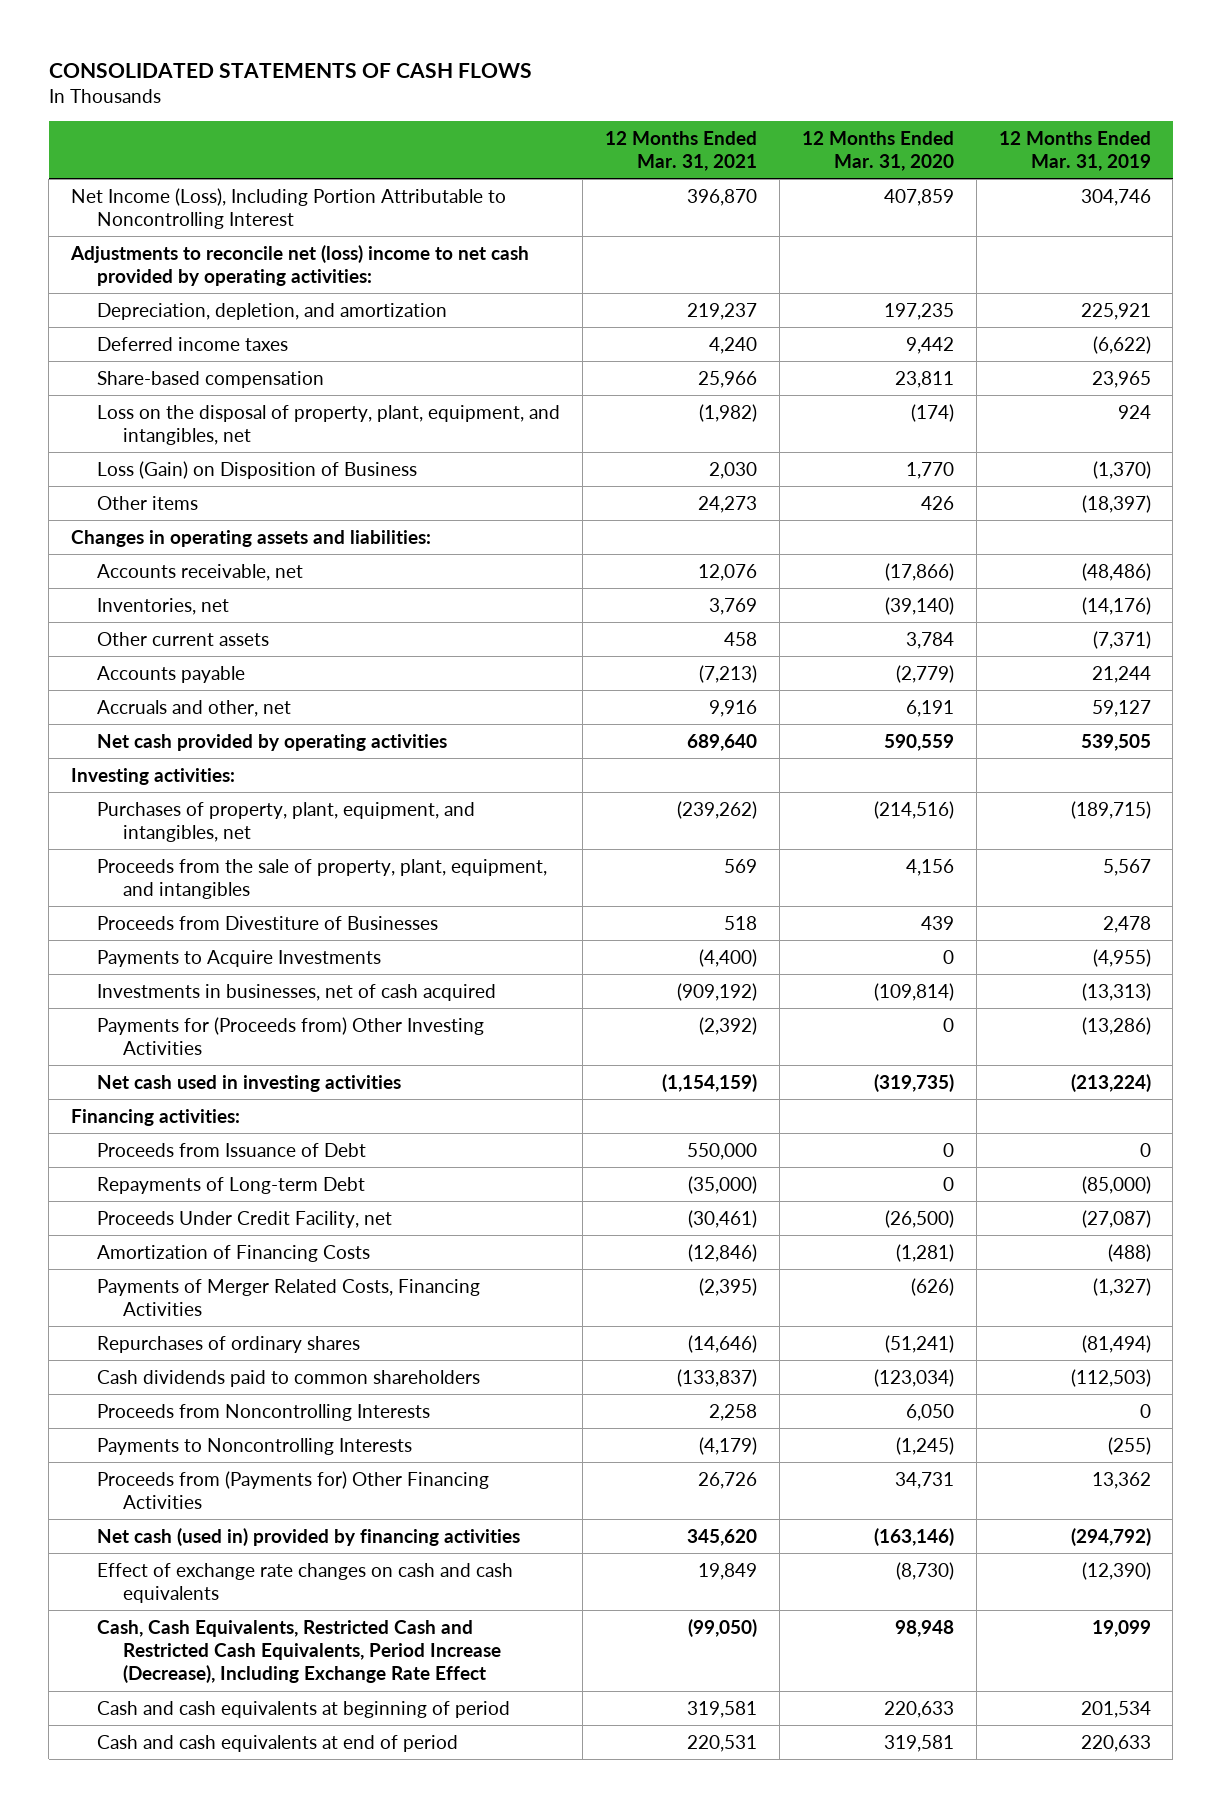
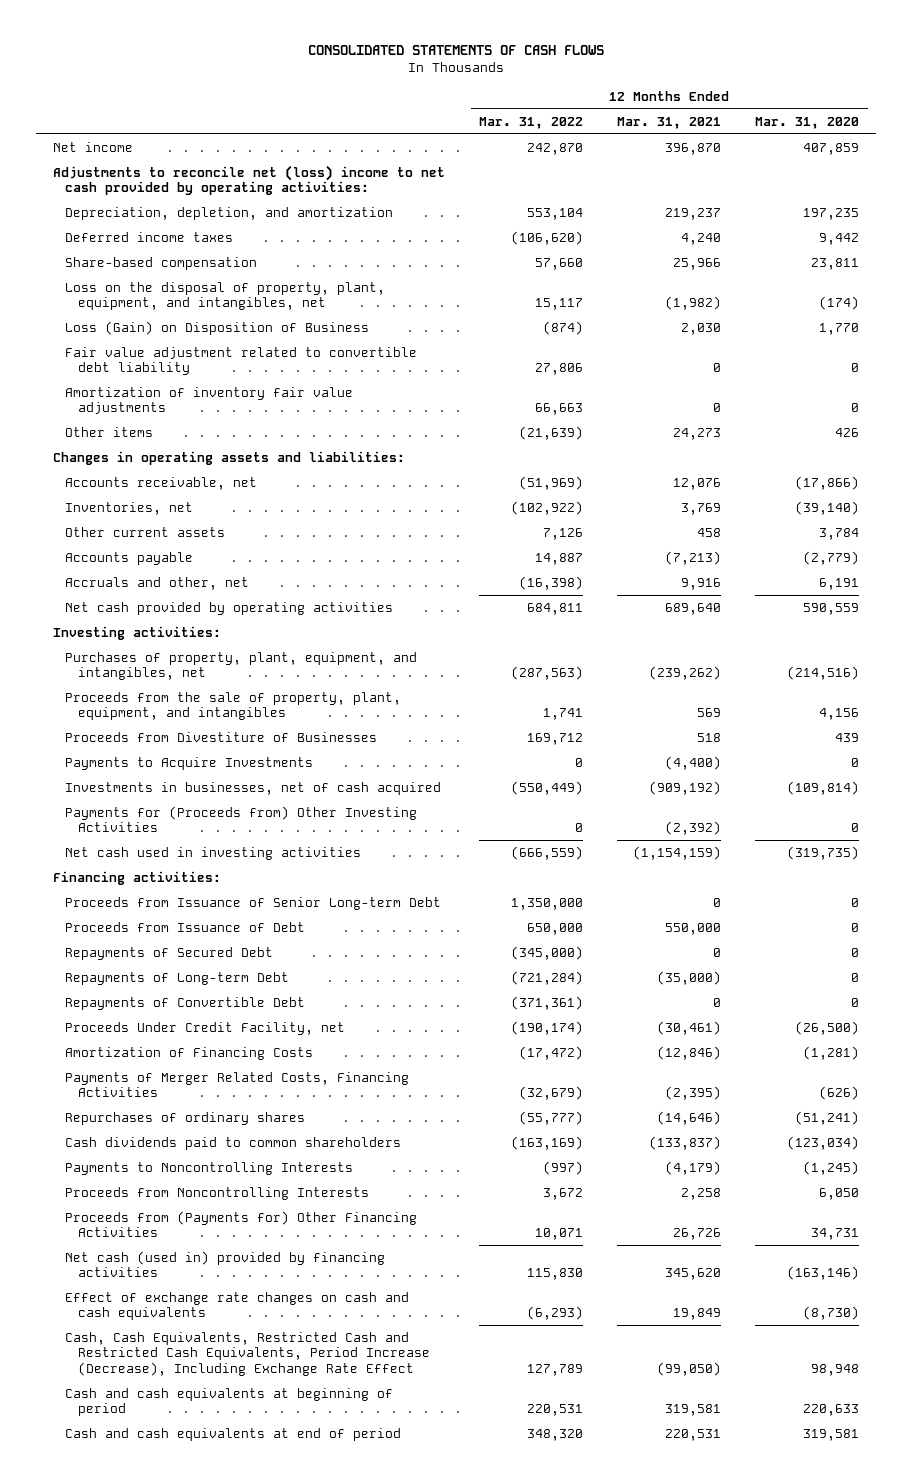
- | 12 Months Ended Mar. 31, 2021 | 12 Months Ended Mar. 31, 2020 | 12 Months Ended Mar. 31, 2019
+ | 12 Months Ended Mar. 31, 2022 | 12 Months Ended Mar. 31, 2021 | 12 Months Ended Mar. 31, 2020
- Net Income (Loss), Including Portion Attributable to Noncontrolling Interest | 396,870 | 407,859 | 304,746
+ Net income | 242,870 | 396,870 | 407,859
+ Fair value adjustment related to convertible debt liability | 27,806 | 0 | 0
+ Amortization of inventory fair value adjustments | 66,663 | 0 | 0
+ Proceeds from Issuance of Senior Long-term Debt | 1,350,000 | 0 | 0
+ Repayments of Secured Debt | (345,000) | 0 | 0
+ Repayments of Convertible Debt | (371,361) | 0 | 0
moved down: Proceeds from Noncontrolling Interests | 3,672 | 2,258 | 6,050

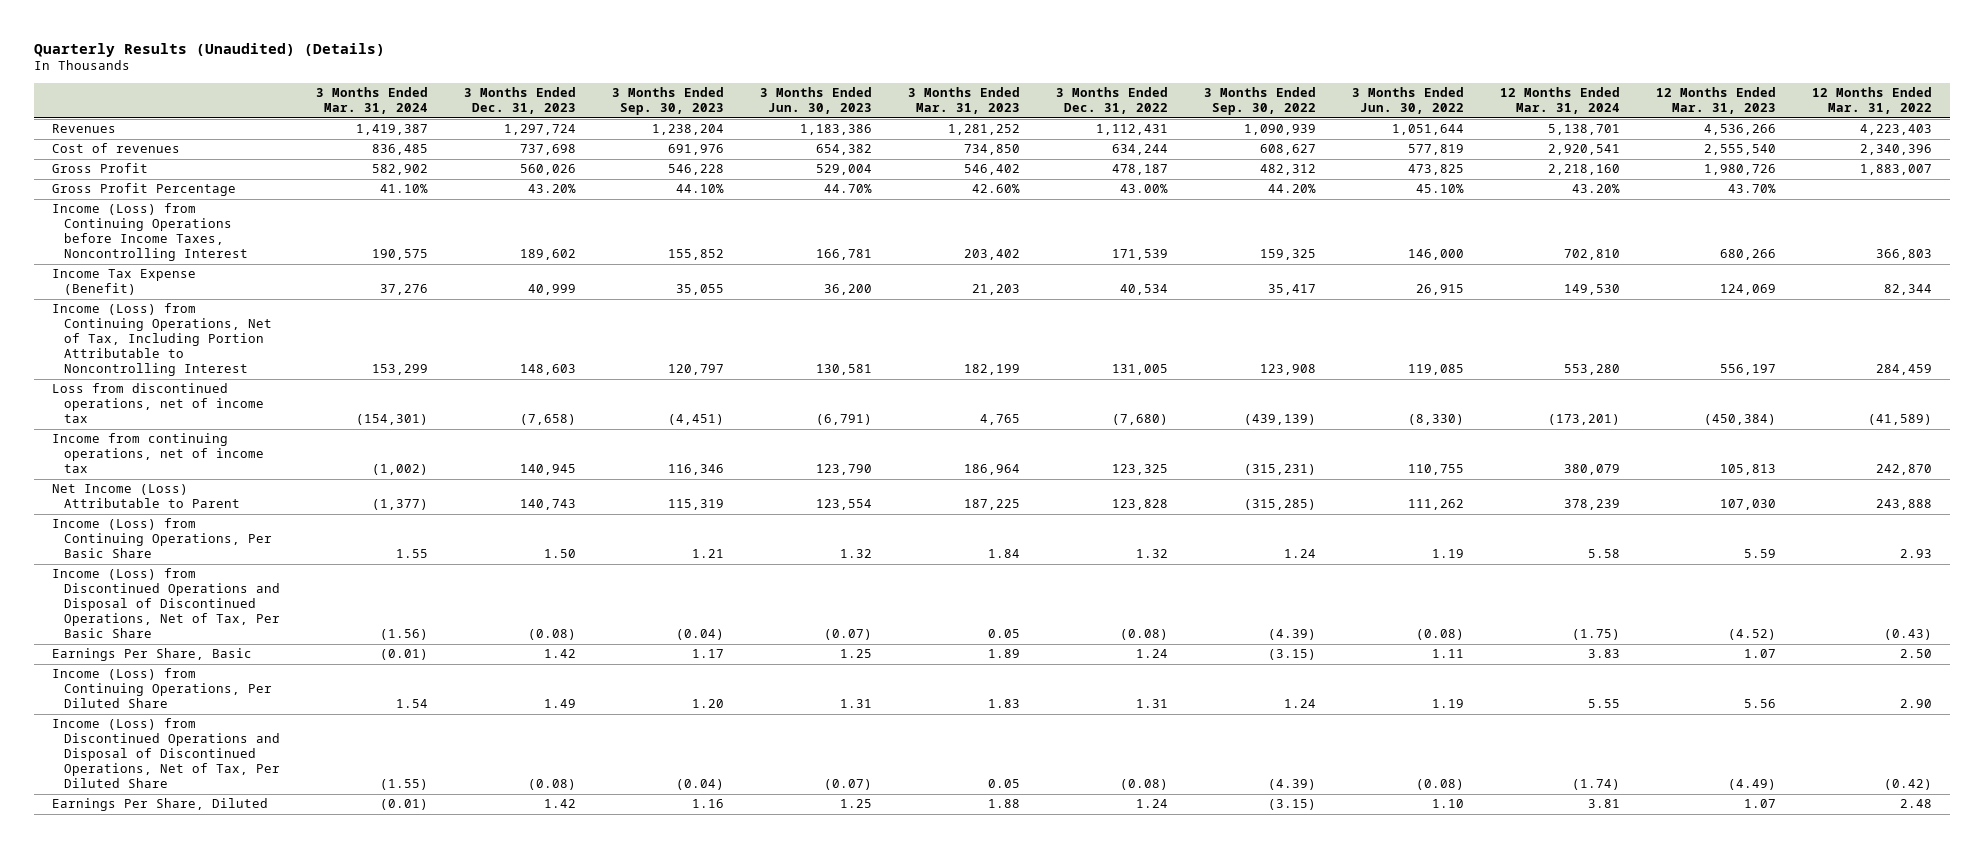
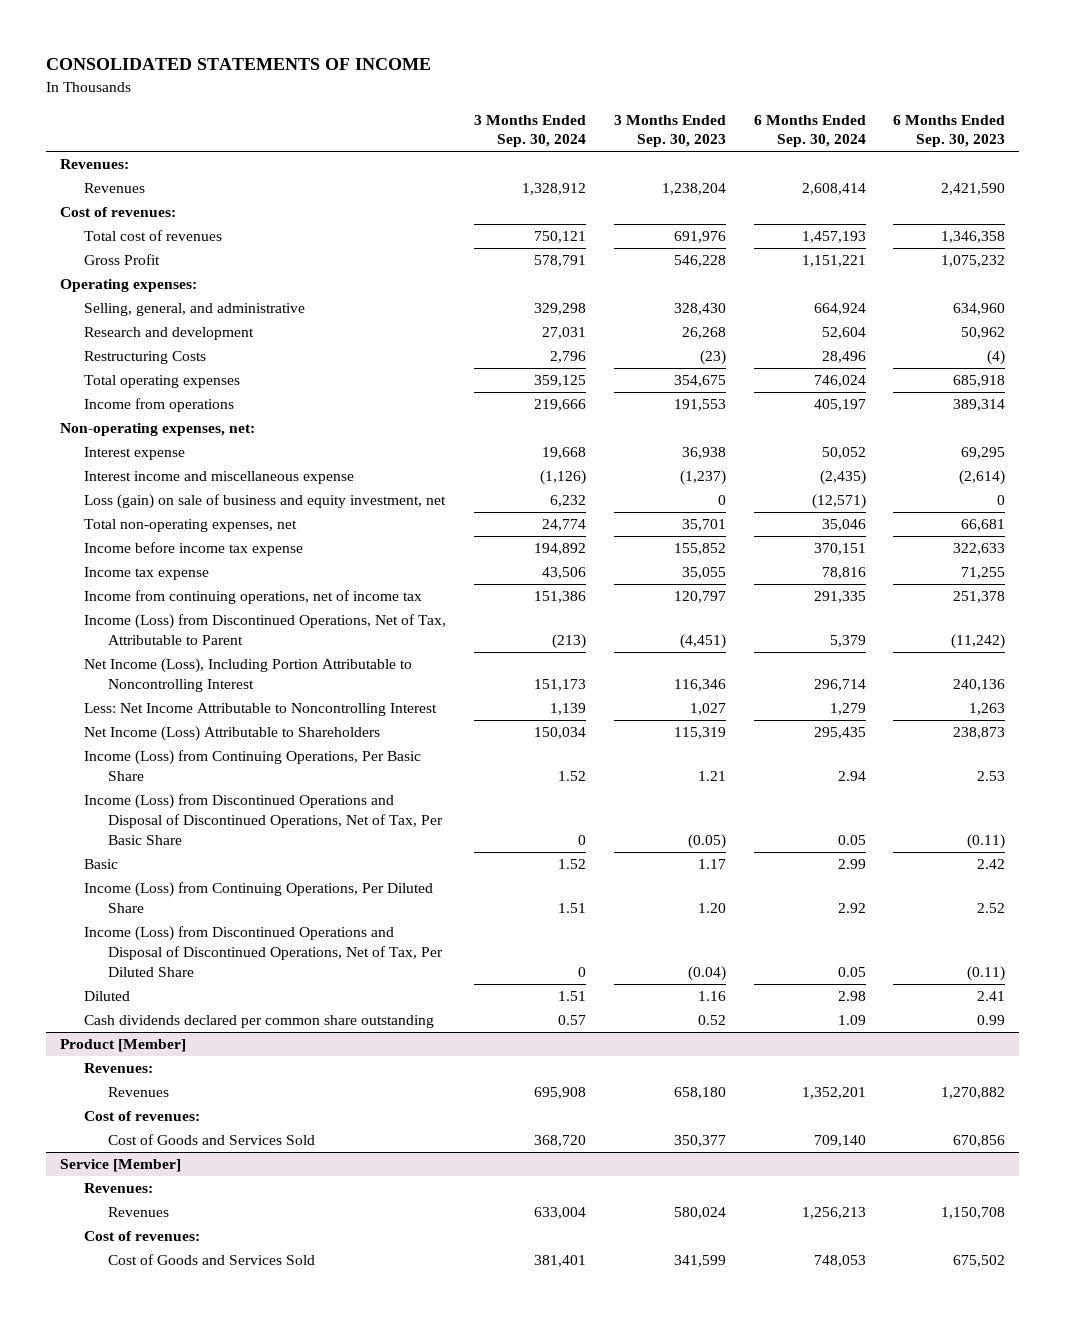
- Quarterly Results (Unaudited) (Details)
+ CONSOLIDATED STATEMENTS OF INCOME
- | 3 Months Ended Mar. 31, 2024 | 3 Months Ended Dec. 31, 2023 | 3 Months Ended Sep. 30, 2023 | 3 Months Ended Jun. 30, 2023 | 3 Months Ended Mar. 31, 2023 | 3 Months Ended Dec. 31, 2022 | 3 Months Ended Sep. 30, 2022 | 3 Months Ended Jun. 30, 2022 | 12 Months Ended Mar. 31, 2024 | 12 Months Ended Mar. 31, 2023 | 12 Months Ended Mar. 31, 2022
+ | 3 Months Ended Sep. 30, 2024 | 3 Months Ended Sep. 30, 2023 | 6 Months Ended Sep. 30, 2024 | 6 Months Ended Sep. 30, 2023
+ Revenues:
- Cost of revenues | 836,485 | 737,698 | 691,976 | 654,382 | 734,850 | 634,244 | 608,627 | 577,819 | 2,920,541 | 2,555,540 | 2,340,396
+ Cost of revenues:
+ Total cost of revenues | 750,121 | 691,976 | 1,457,193 | 1,346,358
- Gross Profit Percentage | 41.10% | 43.20% | 44.10% | 44.70% | 42.60% | 43.00% | 44.20% | 45.10% | 43.20% | 43.70% |
- Income (Loss) from Continuing Operations before Income Taxes, Noncontrolling Interest | 190,575 | 189,602 | 155,852 | 166,781 | 203,402 | 171,539 | 159,325 | 146,000 | 702,810 | 680,266 | 366,803
- Income Tax Expense (Benefit) | 37,276 | 40,999 | 35,055 | 36,200 | 21,203 | 40,534 | 35,417 | 26,915 | 149,530 | 124,069 | 82,344
- Income (Loss) from Continuing Operations, Net of Tax, Including Portion Attributable to Noncontrolling Interest | 153,299 | 148,603 | 120,797 | 130,581 | 182,199 | 131,005 | 123,908 | 119,085 | 553,280 | 556,197 | 284,459
- Loss from discontinued operations, net of income tax | (154,301) | (7,658) | (4,451) | (6,791) | 4,765 | (7,680) | (439,139) | (8,330) | (173,201) | (450,384) | (41,589)
- Income from continuing operations, net of income tax | (1,002) | 140,945 | 116,346 | 123,790 | 186,964 | 123,325 | (315,231) | 110,755 | 380,079 | 105,813 | 242,870
- Net Income (Loss) Attributable to Parent | (1,377) | 140,743 | 115,319 | 123,554 | 187,225 | 123,828 | (315,285) | 111,262 | 378,239 | 107,030 | 243,888
+ Operating expenses:
+ Selling, general, and administrative | 329,298 | 328,430 | 664,924 | 634,960
+ Research and development | 27,031 | 26,268 | 52,604 | 50,962
+ Restructuring Costs | 2,796 | (23) | 28,496 | (4)
+ Total operating expenses | 359,125 | 354,675 | 746,024 | 685,918
+ Income from operations | 219,666 | 191,553 | 405,197 | 389,314
+ Non-operating expenses, net:
+ Interest expense | 19,668 | 36,938 | 50,052 | 69,295
+ Interest income and miscellaneous expense | (1,126) | (1,237) | (2,435) | (2,614)
+ Loss (gain) on sale of business and equity investment, net | 6,232 | 0 | (12,571) | 0
+ Total non-operating expenses, net | 24,774 | 35,701 | 35,046 | 66,681
+ Income before income tax expense | 194,892 | 155,852 | 370,151 | 322,633
+ Income tax expense | 43,506 | 35,055 | 78,816 | 71,255
+ Income from continuing operations, net of income tax | 151,386 | 120,797 | 291,335 | 251,378
+ Income (Loss) from Discontinued Operations, Net of Tax, Attributable to Parent | (213) | (4,451) | 5,379 | (11,242)
+ Net Income (Loss), Including Portion Attributable to Noncontrolling Interest | 151,173 | 116,346 | 296,714 | 240,136
+ Less: Net Income Attributable to Noncontrolling Interest | 1,139 | 1,027 | 1,279 | 1,263
+ Net Income (Loss) Attributable to Shareholders | 150,034 | 115,319 | 295,435 | 238,873
- Income (Loss) from Discontinued Operations and Disposal of Discontinued Operations, Net of Tax, Per Basic Share | (1.56) | (0.08) | (0.04) | (0.07) | 0.05 | (0.08) | (4.39) | (0.08) | (1.75) | (4.52) | (0.43)
- Earnings Per Share, Basic | (0.01) | 1.42 | 1.17 | 1.25 | 1.89 | 1.24 | (3.15) | 1.11 | 3.83 | 1.07 | 2.50
+ Income (Loss) from Discontinued Operations and Disposal of Discontinued Operations, Net of Tax, Per Basic Share | 0 | (0.05) | 0.05 | (0.11)
+ Basic | 1.52 | 1.17 | 2.99 | 2.42
- Earnings Per Share, Diluted | (0.01) | 1.42 | 1.16 | 1.25 | 1.88 | 1.24 | (3.15) | 1.10 | 3.81 | 1.07 | 2.48
+ Diluted | 1.51 | 1.16 | 2.98 | 2.41
+ Cash dividends declared per common share outstanding | 0.57 | 0.52 | 1.09 | 0.99
+ Product [Member]
+ Revenues:
+ Revenues | 695,908 | 658,180 | 1,352,201 | 1,270,882
+ Cost of revenues:
+ Cost of Goods and Services Sold | 368,720 | 350,377 | 709,140 | 670,856
+ Service [Member]
+ Revenues:
+ Revenues | 633,004 | 580,024 | 1,256,213 | 1,150,708
+ Cost of revenues:
+ Cost of Goods and Services Sold | 381,401 | 341,599 | 748,053 | 675,502

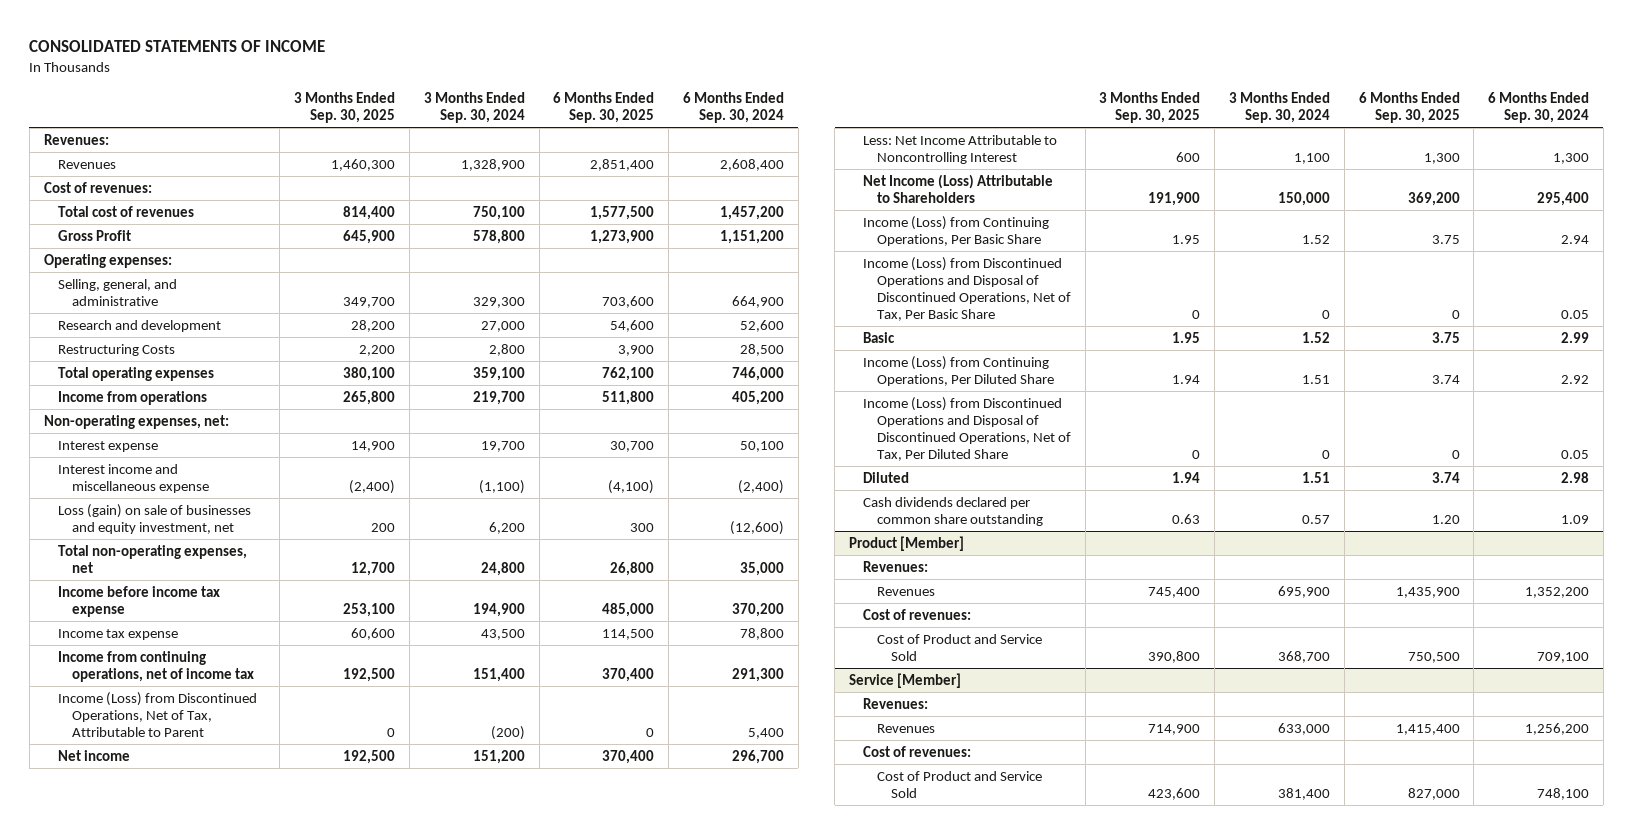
- | 3 Months Ended Sep. 30, 2024 | 3 Months Ended Sep. 30, 2023 | 6 Months Ended Sep. 30, 2024 | 6 Months Ended Sep. 30, 2023
+ | 3 Months Ended Sep. 30, 2025 | 3 Months Ended Sep. 30, 2024 | 6 Months Ended Sep. 30, 2025 | 6 Months Ended Sep. 30, 2024
- Revenues | 1,328,912 | 1,238,204 | 2,608,414 | 2,421,590
+ Revenues | 1,460,300 | 1,328,900 | 2,851,400 | 2,608,400
- Total cost of revenues | 750,121 | 691,976 | 1,457,193 | 1,346,358
- Gross Profit | 578,791 | 546,228 | 1,151,221 | 1,075,232
+ Total cost of revenues | 814,400 | 750,100 | 1,577,500 | 1,457,200
+ Gross Profit | 645,900 | 578,800 | 1,273,900 | 1,151,200
- Selling, general, and administrative | 329,298 | 328,430 | 664,924 | 634,960
- Research and development | 27,031 | 26,268 | 52,604 | 50,962
- Restructuring Costs | 2,796 | (23) | 28,496 | (4)
- Total operating expenses | 359,125 | 354,675 | 746,024 | 685,918
- Income from operations | 219,666 | 191,553 | 405,197 | 389,314
+ Selling, general, and administrative | 349,700 | 329,300 | 703,600 | 664,900
+ Research and development | 28,200 | 27,000 | 54,600 | 52,600
+ Restructuring Costs | 2,200 | 2,800 | 3,900 | 28,500
+ Total operating expenses | 380,100 | 359,100 | 762,100 | 746,000
+ Income from operations | 265,800 | 219,700 | 511,800 | 405,200
- Interest expense | 19,668 | 36,938 | 50,052 | 69,295
- Interest income and miscellaneous expense | (1,126) | (1,237) | (2,435) | (2,614)
- Loss (gain) on sale of business and equity investment, net | 6,232 | 0 | (12,571) | 0
- Total non-operating expenses, net | 24,774 | 35,701 | 35,046 | 66,681
- Income before income tax expense | 194,892 | 155,852 | 370,151 | 322,633
- Income tax expense | 43,506 | 35,055 | 78,816 | 71,255
- Income from continuing operations, net of income tax | 151,386 | 120,797 | 291,335 | 251,378
- Income (Loss) from Discontinued Operations, Net of Tax, Attributable to Parent | (213) | (4,451) | 5,379 | (11,242)
- Net Income (Loss), Including Portion Attributable to Noncontrolling Interest | 151,173 | 116,346 | 296,714 | 240,136
- Less: Net Income Attributable to Noncontrolling Interest | 1,139 | 1,027 | 1,279 | 1,263
- Net Income (Loss) Attributable to Shareholders | 150,034 | 115,319 | 295,435 | 238,873
+ Interest expense | 14,900 | 19,700 | 30,700 | 50,100
+ Interest income and miscellaneous expense | (2,400) | (1,100) | (4,100) | (2,400)
+ Loss (gain) on sale of businesses and equity investment, net | 200 | 6,200 | 300 | (12,600)
+ Total non-operating expenses, net | 12,700 | 24,800 | 26,800 | 35,000
+ Income before income tax expense | 253,100 | 194,900 | 485,000 | 370,200
+ Income tax expense | 60,600 | 43,500 | 114,500 | 78,800
+ Income from continuing operations, net of income tax | 192,500 | 151,400 | 370,400 | 291,300
+ Income (Loss) from Discontinued Operations, Net of Tax, Attributable to Parent | 0 | (200) | 0 | 5,400
+ Net income | 192,500 | 151,200 | 370,400 | 296,700
+ Less: Net Income Attributable to Noncontrolling Interest | 600 | 1,100 | 1,300 | 1,300
+ Net Income (Loss) Attributable to Shareholders | 191,900 | 150,000 | 369,200 | 295,400
@ Product [Member]
- Revenues | 695,908 | 658,180 | 1,352,201 | 1,270,882
+ Revenues | 745,400 | 695,900 | 1,435,900 | 1,352,200
- Cost of Goods and Services Sold | 368,720 | 350,377 | 709,140 | 670,856
+ Cost of Product and Service Sold | 390,800 | 368,700 | 750,500 | 709,100
@ Service [Member]
- Revenues | 633,004 | 580,024 | 1,256,213 | 1,150,708
+ Revenues | 714,900 | 633,000 | 1,415,400 | 1,256,200
- Cost of Goods and Services Sold | 381,401 | 341,599 | 748,053 | 675,502
+ Cost of Product and Service Sold | 423,600 | 381,400 | 827,000 | 748,100

